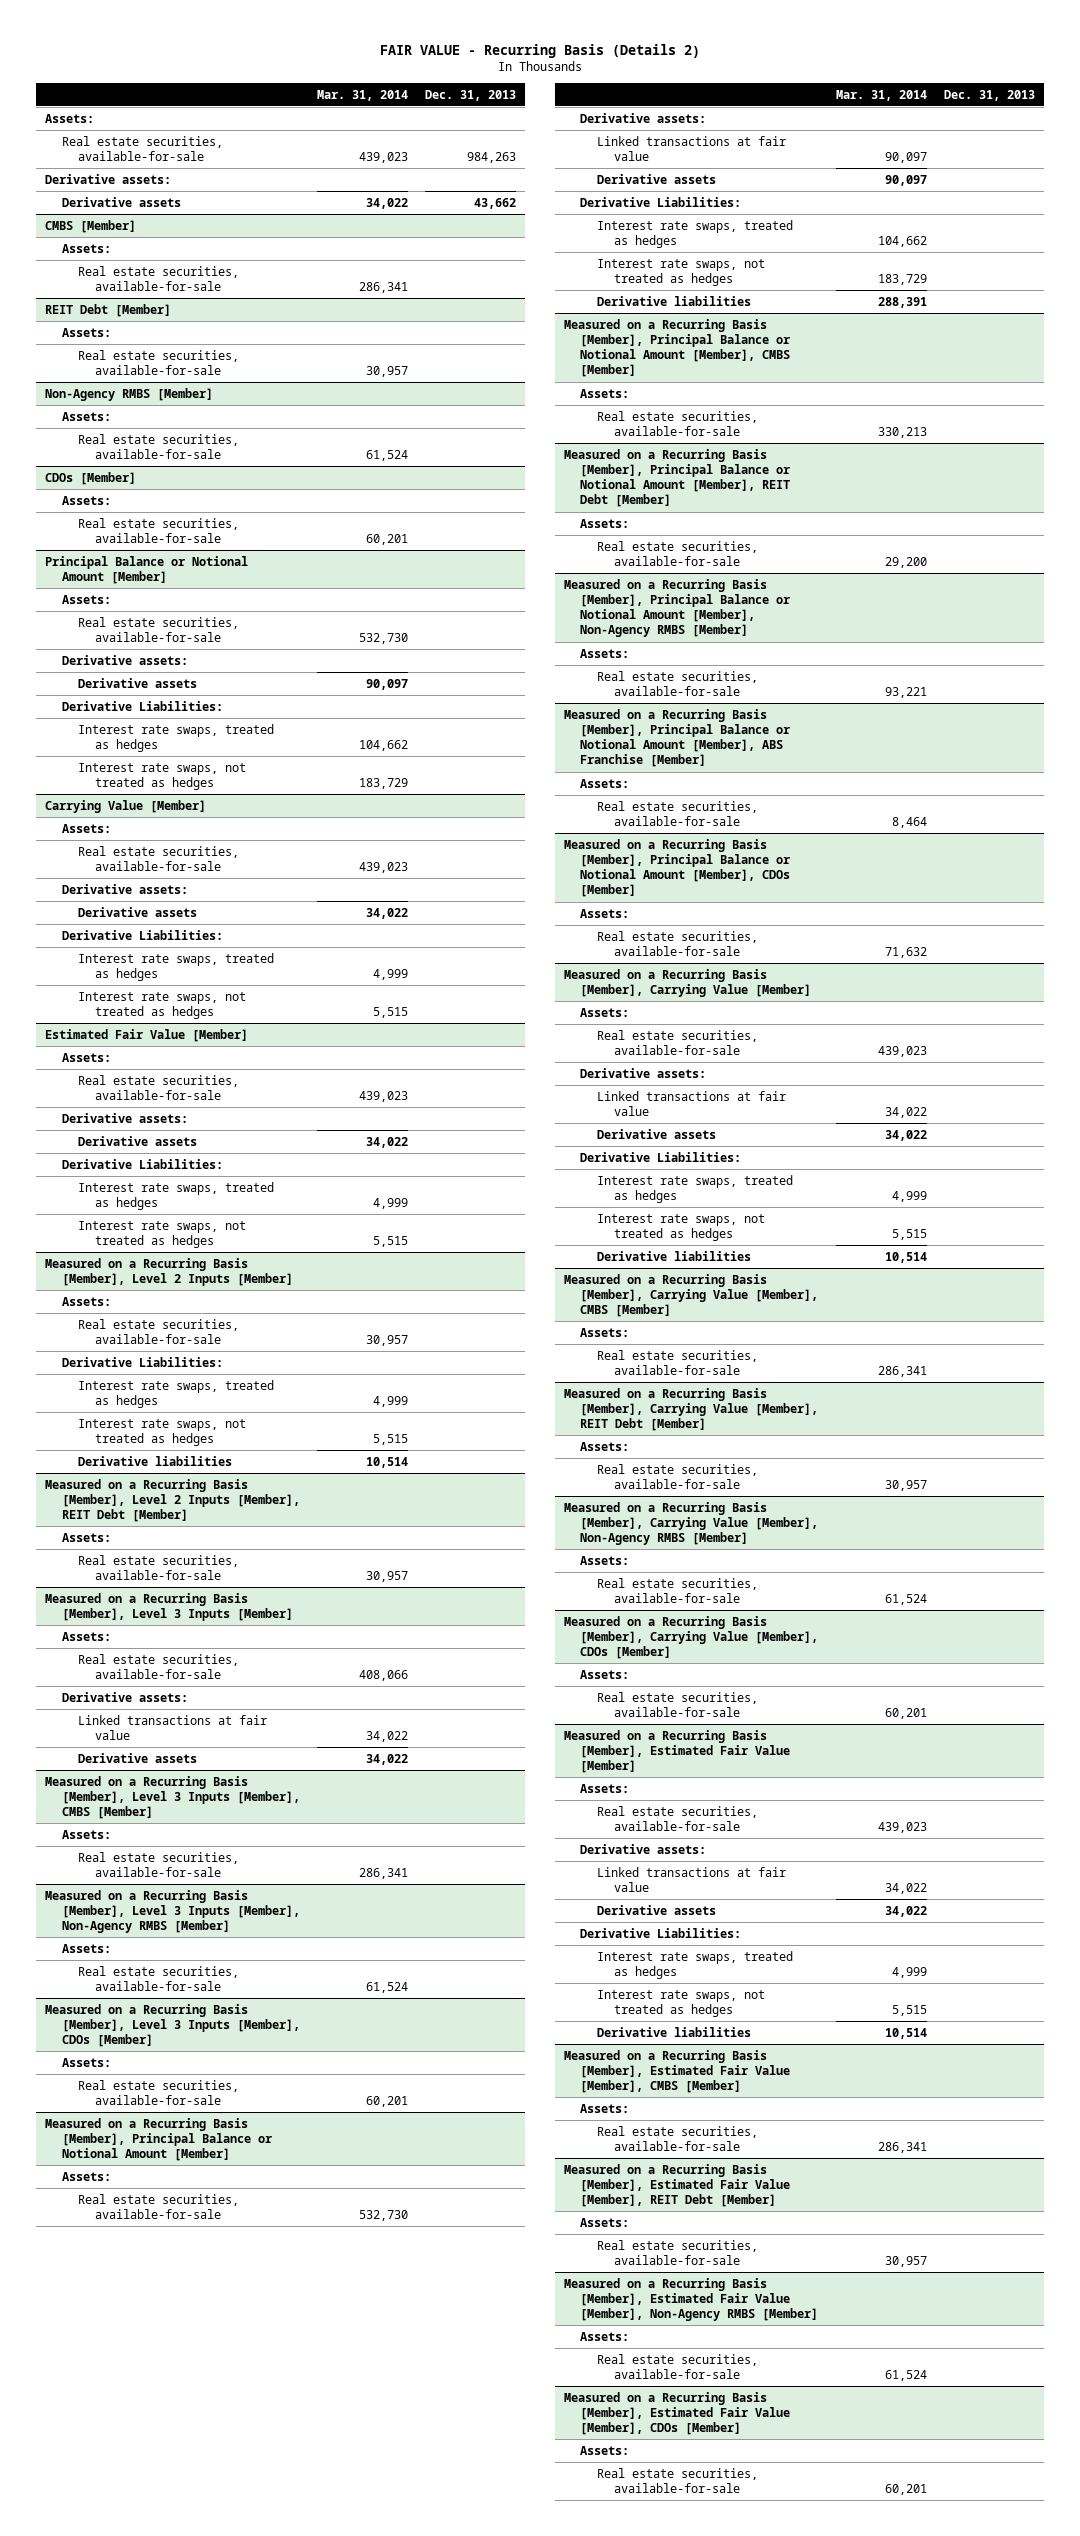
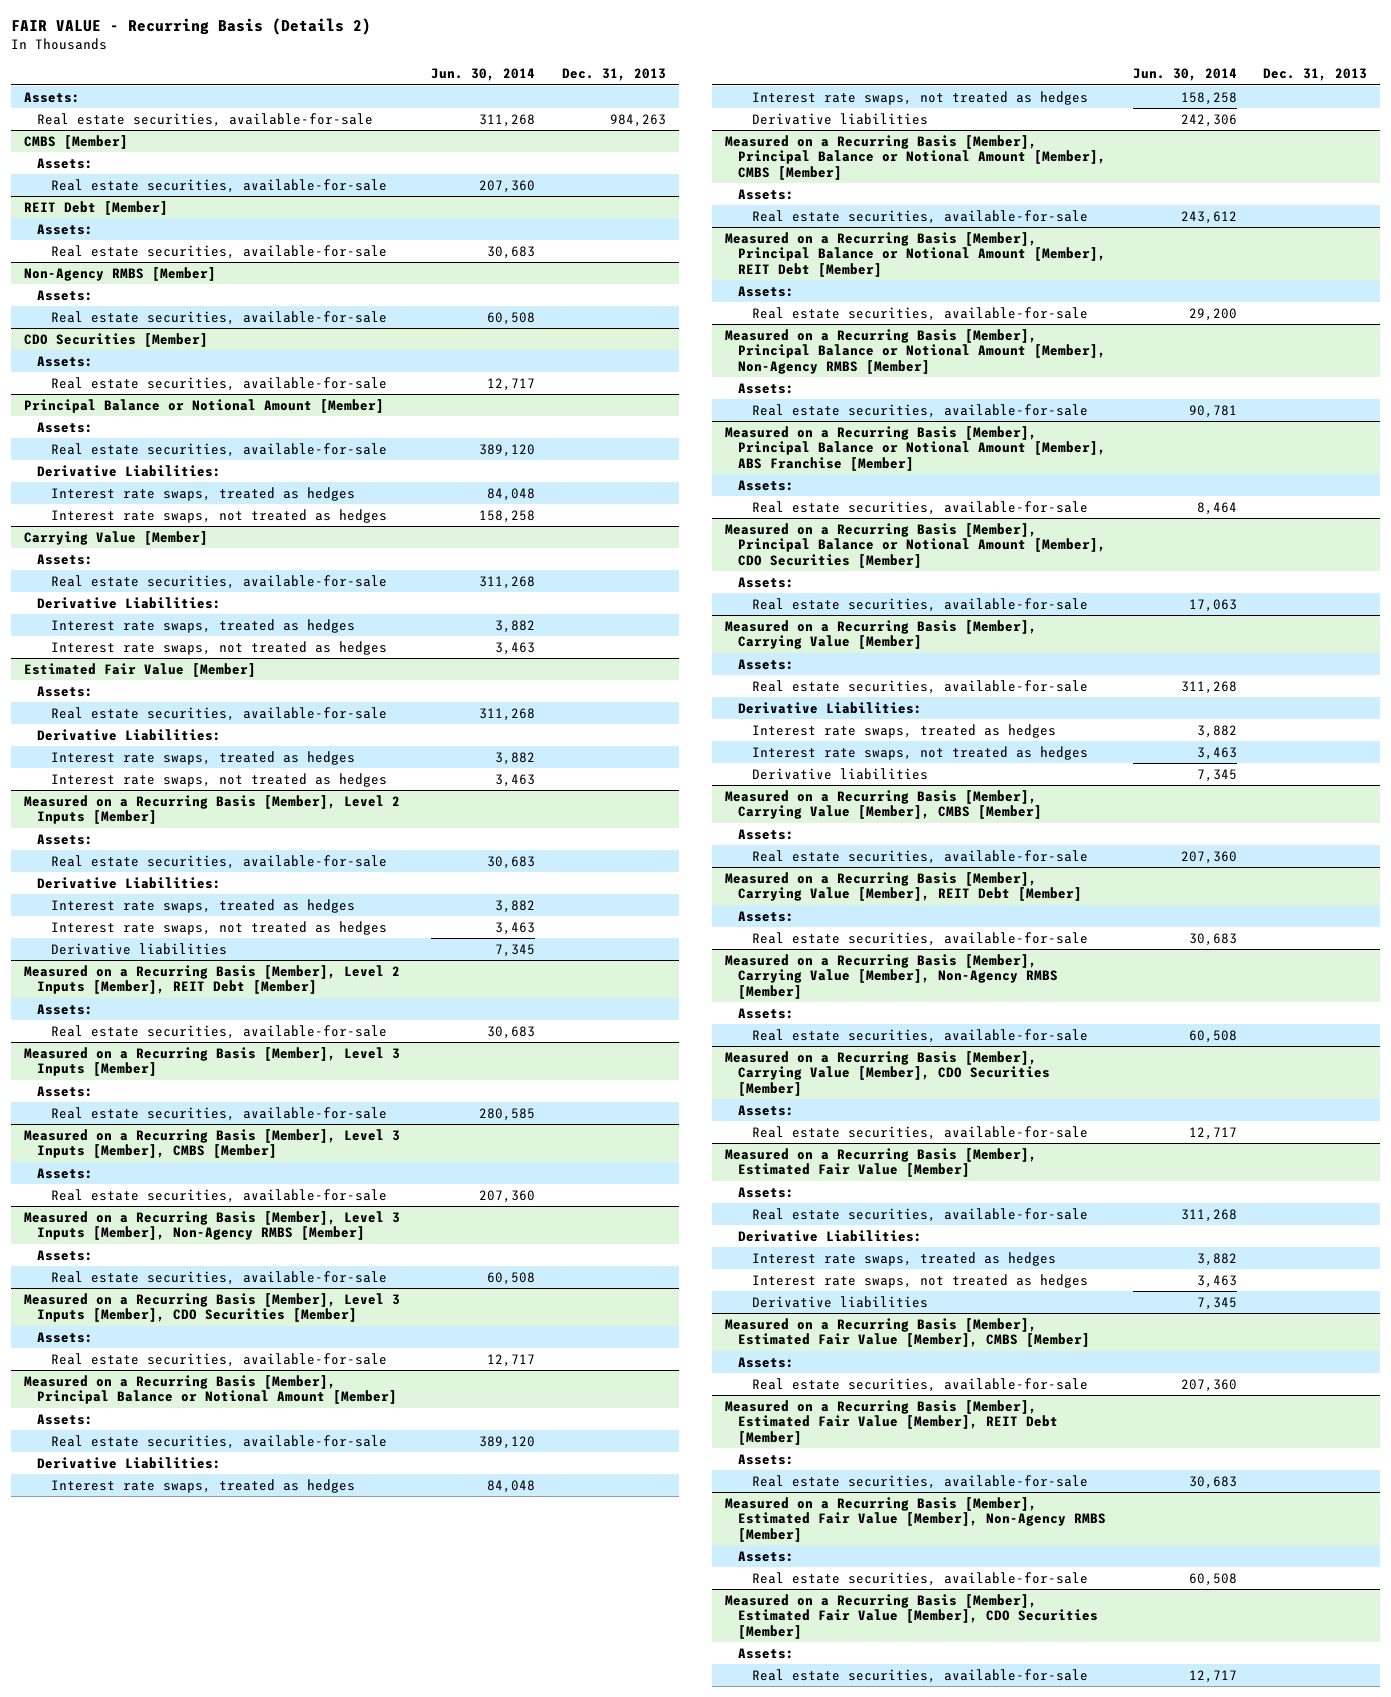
- | Mar. 31, 2014 | Dec. 31, 2013
+ | Jun. 30, 2014 | Dec. 31, 2013
- Derivative assets:
- Derivative assets | 34,022 | 43,662
- CDOs [Member]
+ CDO Securities [Member]
@ Principal Balance or Notional Amount [Member]
- Derivative assets:
- Derivative assets | 90,097 |
@ Carrying Value [Member]
- Derivative assets:
- Derivative assets | 34,022 |
@ Estimated Fair Value [Member]
- Derivative assets:
- Derivative assets | 34,022 |
@ Measured on a Recurring Basis [Member], Level 3 Inputs [Member]
- Derivative assets:
- Linked transactions at fair value | 34,022 |
- Derivative assets | 34,022 |
- Measured on a Recurring Basis [Member], Level 3 Inputs [Member], CDOs [Member]
+ Measured on a Recurring Basis [Member], Level 3 Inputs [Member], CDO Securities [Member]
@ Measured on a Recurring Basis [Member], Principal Balance or Notional Amount [Member]
- Derivative assets:
- Linked transactions at fair value | 90,097 |
- Derivative assets | 90,097 |
- Measured on a Recurring Basis [Member], Principal Balance or Notional Amount [Member], CDOs [Member]
+ Measured on a Recurring Basis [Member], Principal Balance or Notional Amount [Member], CDO Securities [Member]
@ Measured on a Recurring Basis [Member], Carrying Value [Member]
- Derivative assets:
- Linked transactions at fair value | 34,022 |
- Derivative assets | 34,022 |
- Measured on a Recurring Basis [Member], Carrying Value [Member], CDOs [Member]
+ Measured on a Recurring Basis [Member], Carrying Value [Member], CDO Securities [Member]
@ Measured on a Recurring Basis [Member], Estimated Fair Value [Member]
- Derivative assets:
- Linked transactions at fair value | 34,022 |
- Derivative assets | 34,022 |
- Measured on a Recurring Basis [Member], Estimated Fair Value [Member], CDOs [Member]
+ Measured on a Recurring Basis [Member], Estimated Fair Value [Member], CDO Securities [Member]

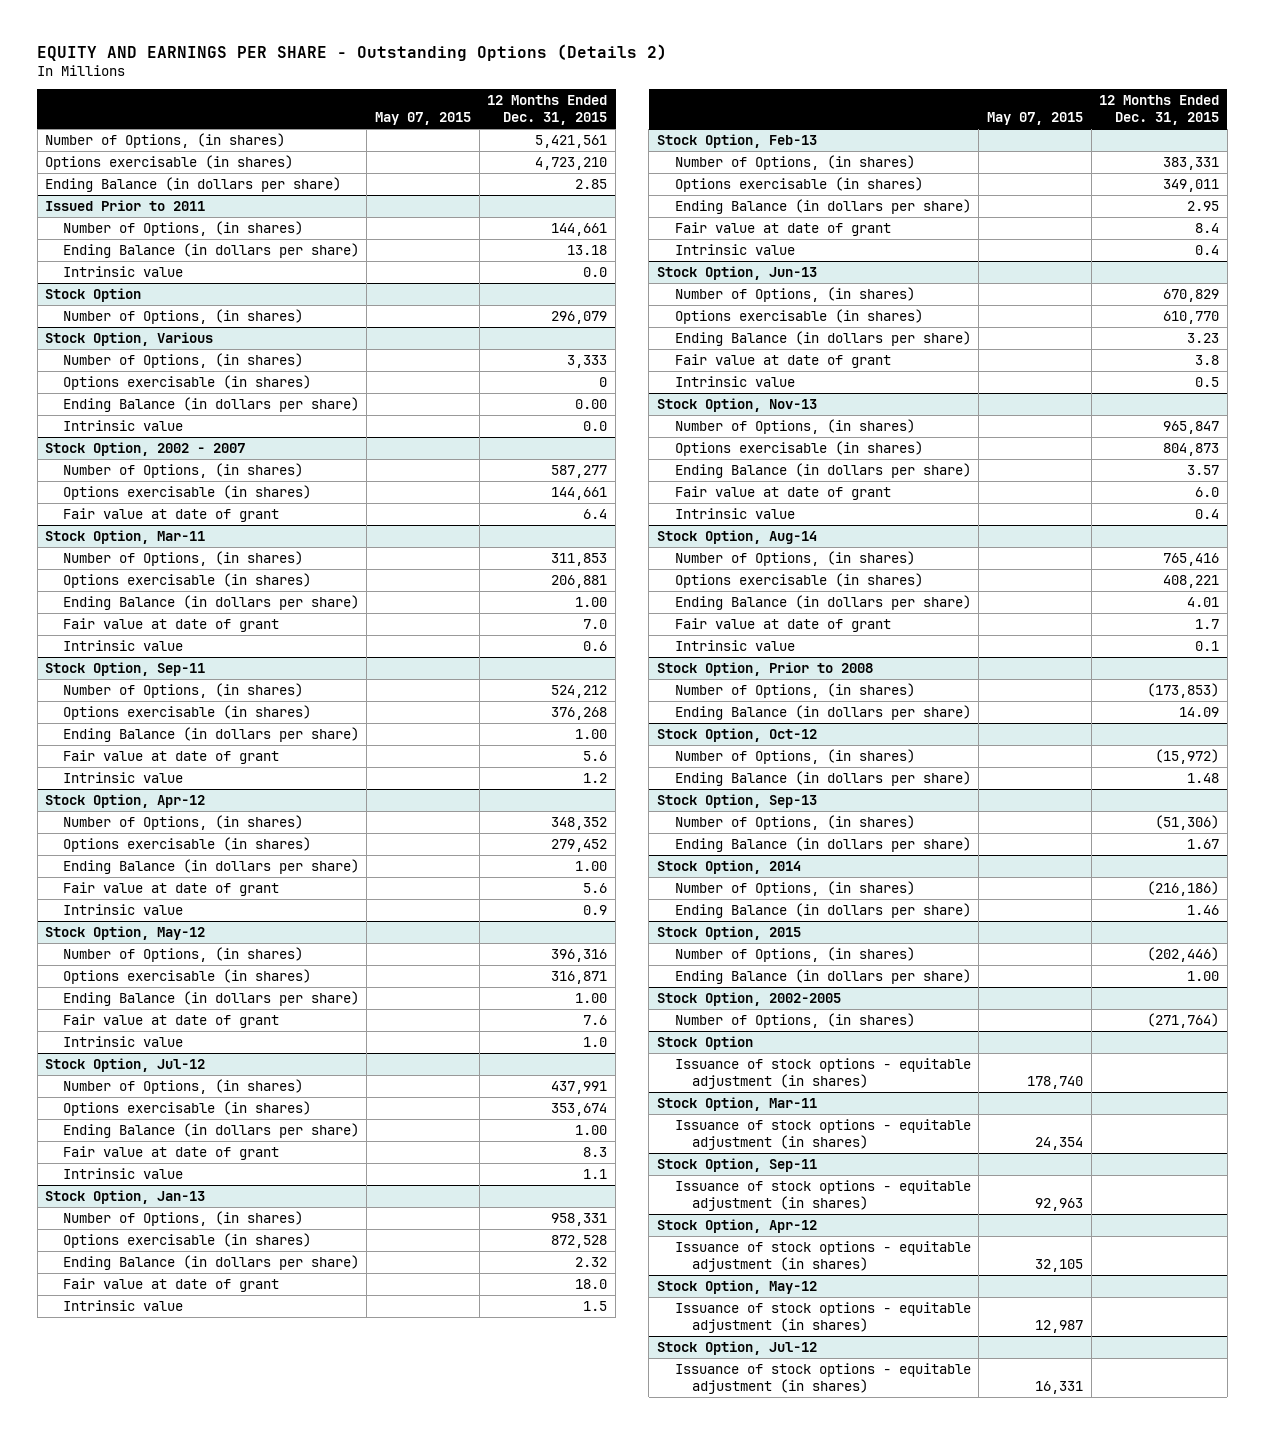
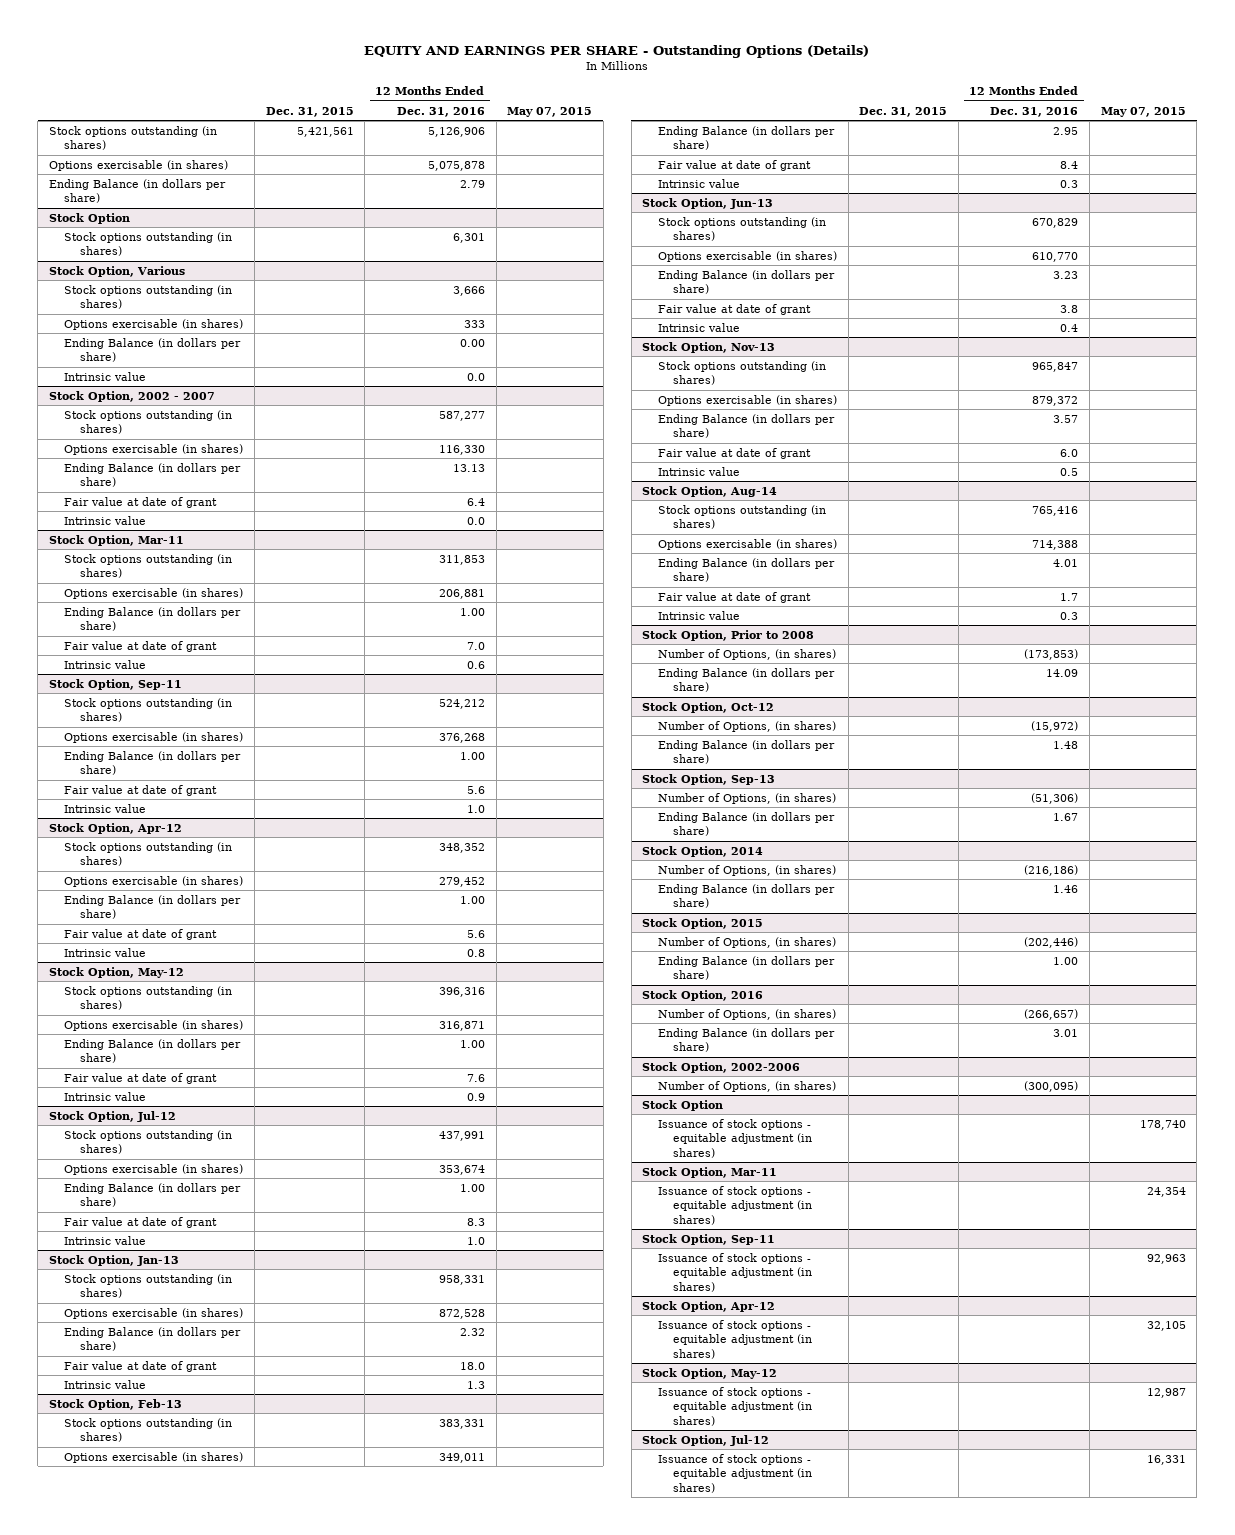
- EQUITY AND EARNINGS PER SHARE - Outstanding Options (Details 2)
+ EQUITY AND EARNINGS PER SHARE - Outstanding Options (Details)
- | May 07, 2015 | 12 Months Ended Dec. 31, 2015
+ | Dec. 31, 2015 | 12 Months Ended Dec. 31, 2016 | May 07, 2015
- Number of Options, (in shares) | | 5,421,561
+ Stock options outstanding (in shares) | 5,421,561 | 5,126,906 |
- Issued Prior to 2011
- Number of Options, (in shares) | | 144,661
- Ending Balance (in dollars per share) | | 13.18
- Intrinsic value | | 0.0
@ Stock Option
- Number of Options, (in shares) | | 296,079
+ Stock options outstanding (in shares) | | 6,301 |
@ Stock Option, Various
- Number of Options, (in shares) | | 3,333
+ Stock options outstanding (in shares) | | 3,666 |
@ Stock Option, 2002 - 2007
- Number of Options, (in shares) | | 587,277
+ Stock options outstanding (in shares) | | 587,277 |
+ Ending Balance (in dollars per share) | | 13.13 |
+ Intrinsic value | | 0.0 |
@ Stock Option, Mar-11
- Number of Options, (in shares) | | 311,853
+ Stock options outstanding (in shares) | | 311,853 |
@ Stock Option, Sep-11
- Number of Options, (in shares) | | 524,212
+ Stock options outstanding (in shares) | | 524,212 |
@ Stock Option, Apr-12
- Number of Options, (in shares) | | 348,352
+ Stock options outstanding (in shares) | | 348,352 |
@ Stock Option, May-12
- Number of Options, (in shares) | | 396,316
+ Stock options outstanding (in shares) | | 396,316 |
@ Stock Option, Jul-12
- Number of Options, (in shares) | | 437,991
+ Stock options outstanding (in shares) | | 437,991 |
@ Stock Option, Jan-13
- Number of Options, (in shares) | | 958,331
+ Stock options outstanding (in shares) | | 958,331 |
@ Stock Option, Feb-13
- Number of Options, (in shares) | | 383,331
+ Stock options outstanding (in shares) | | 383,331 |
@ Stock Option, Jun-13
- Number of Options, (in shares) | | 670,829
+ Stock options outstanding (in shares) | | 670,829 |
@ Stock Option, Nov-13
- Number of Options, (in shares) | | 965,847
+ Stock options outstanding (in shares) | | 965,847 |
@ Stock Option, Aug-14
- Number of Options, (in shares) | | 765,416
+ Stock options outstanding (in shares) | | 765,416 |
- Stock Option, 2002-2005
+ Stock Option, 2016
+ Number of Options, (in shares) | | (266,657) |
+ Ending Balance (in dollars per share) | | 3.01 |
+ Stock Option, 2002-2006

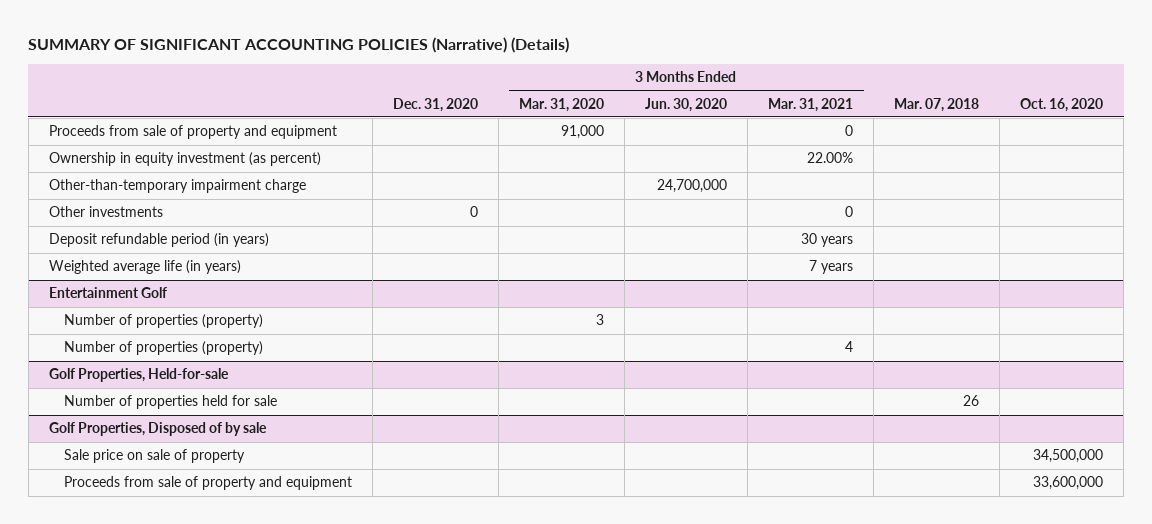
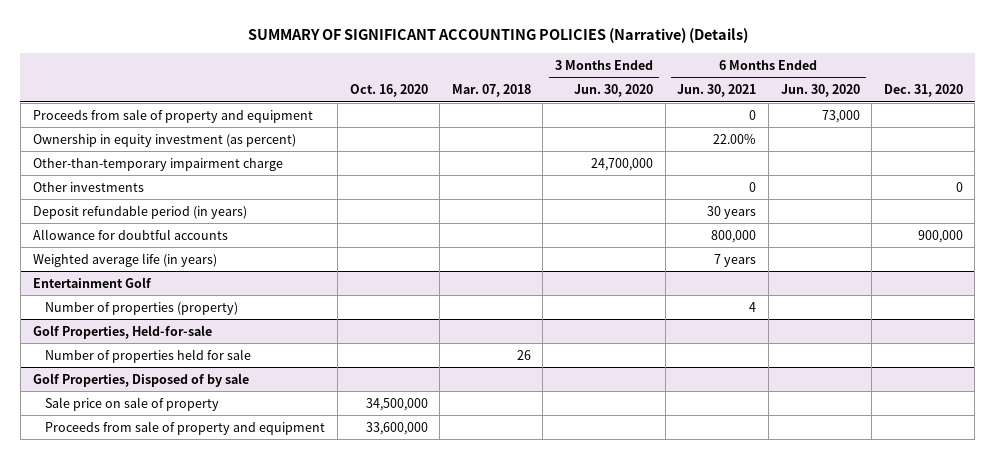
- | Dec. 31, 2020 | 3 Months Ended Mar. 31, 2020 | 3 Months Ended Jun. 30, 2020 | 3 Months Ended Mar. 31, 2021 | Mar. 07, 2018 | Oct. 16, 2020
+ | Oct. 16, 2020 | Mar. 07, 2018 | 3 Months Ended Jun. 30, 2020 | 6 Months Ended Jun. 30, 2021 | 6 Months Ended Jun. 30, 2020 | Dec. 31, 2020
+ Allowance for doubtful accounts | | | | 800,000 | | 900,000
@ Entertainment Golf
- Number of properties (property) | | | | 4 | |

